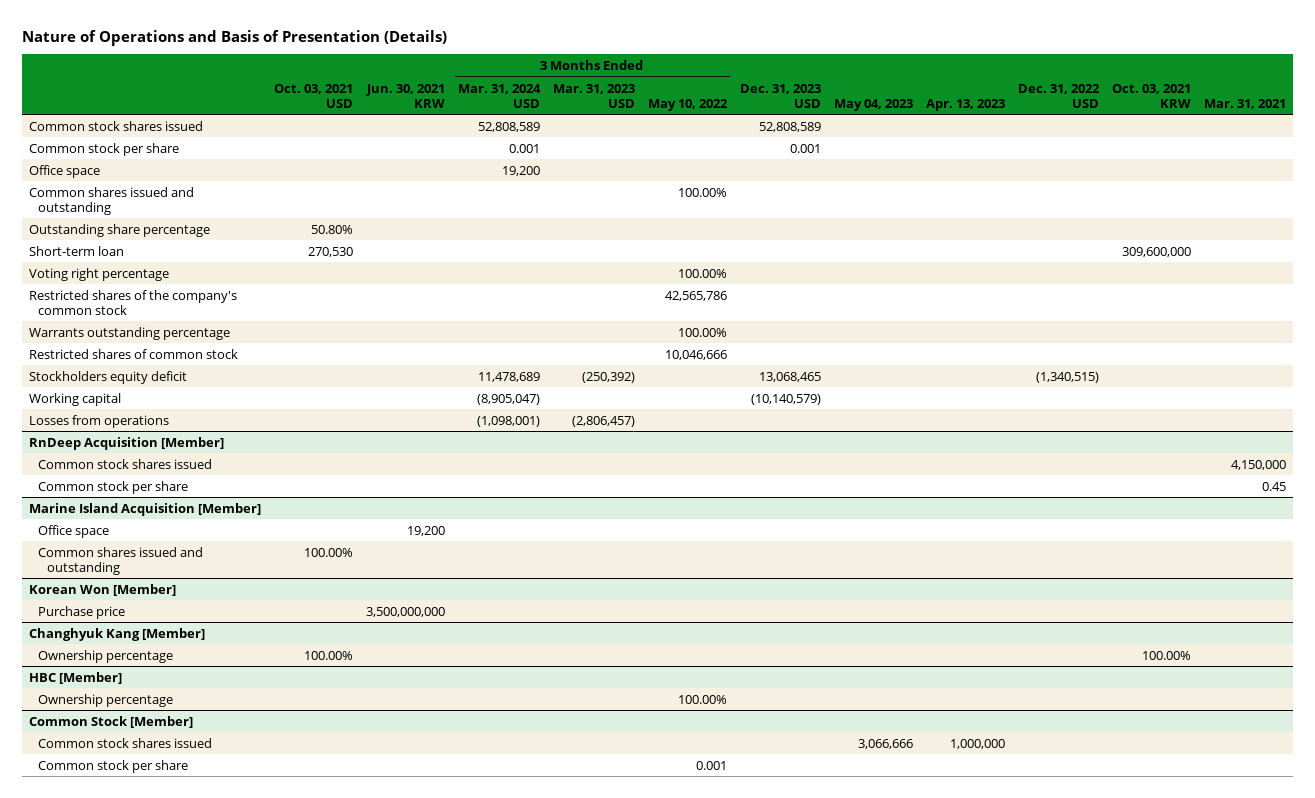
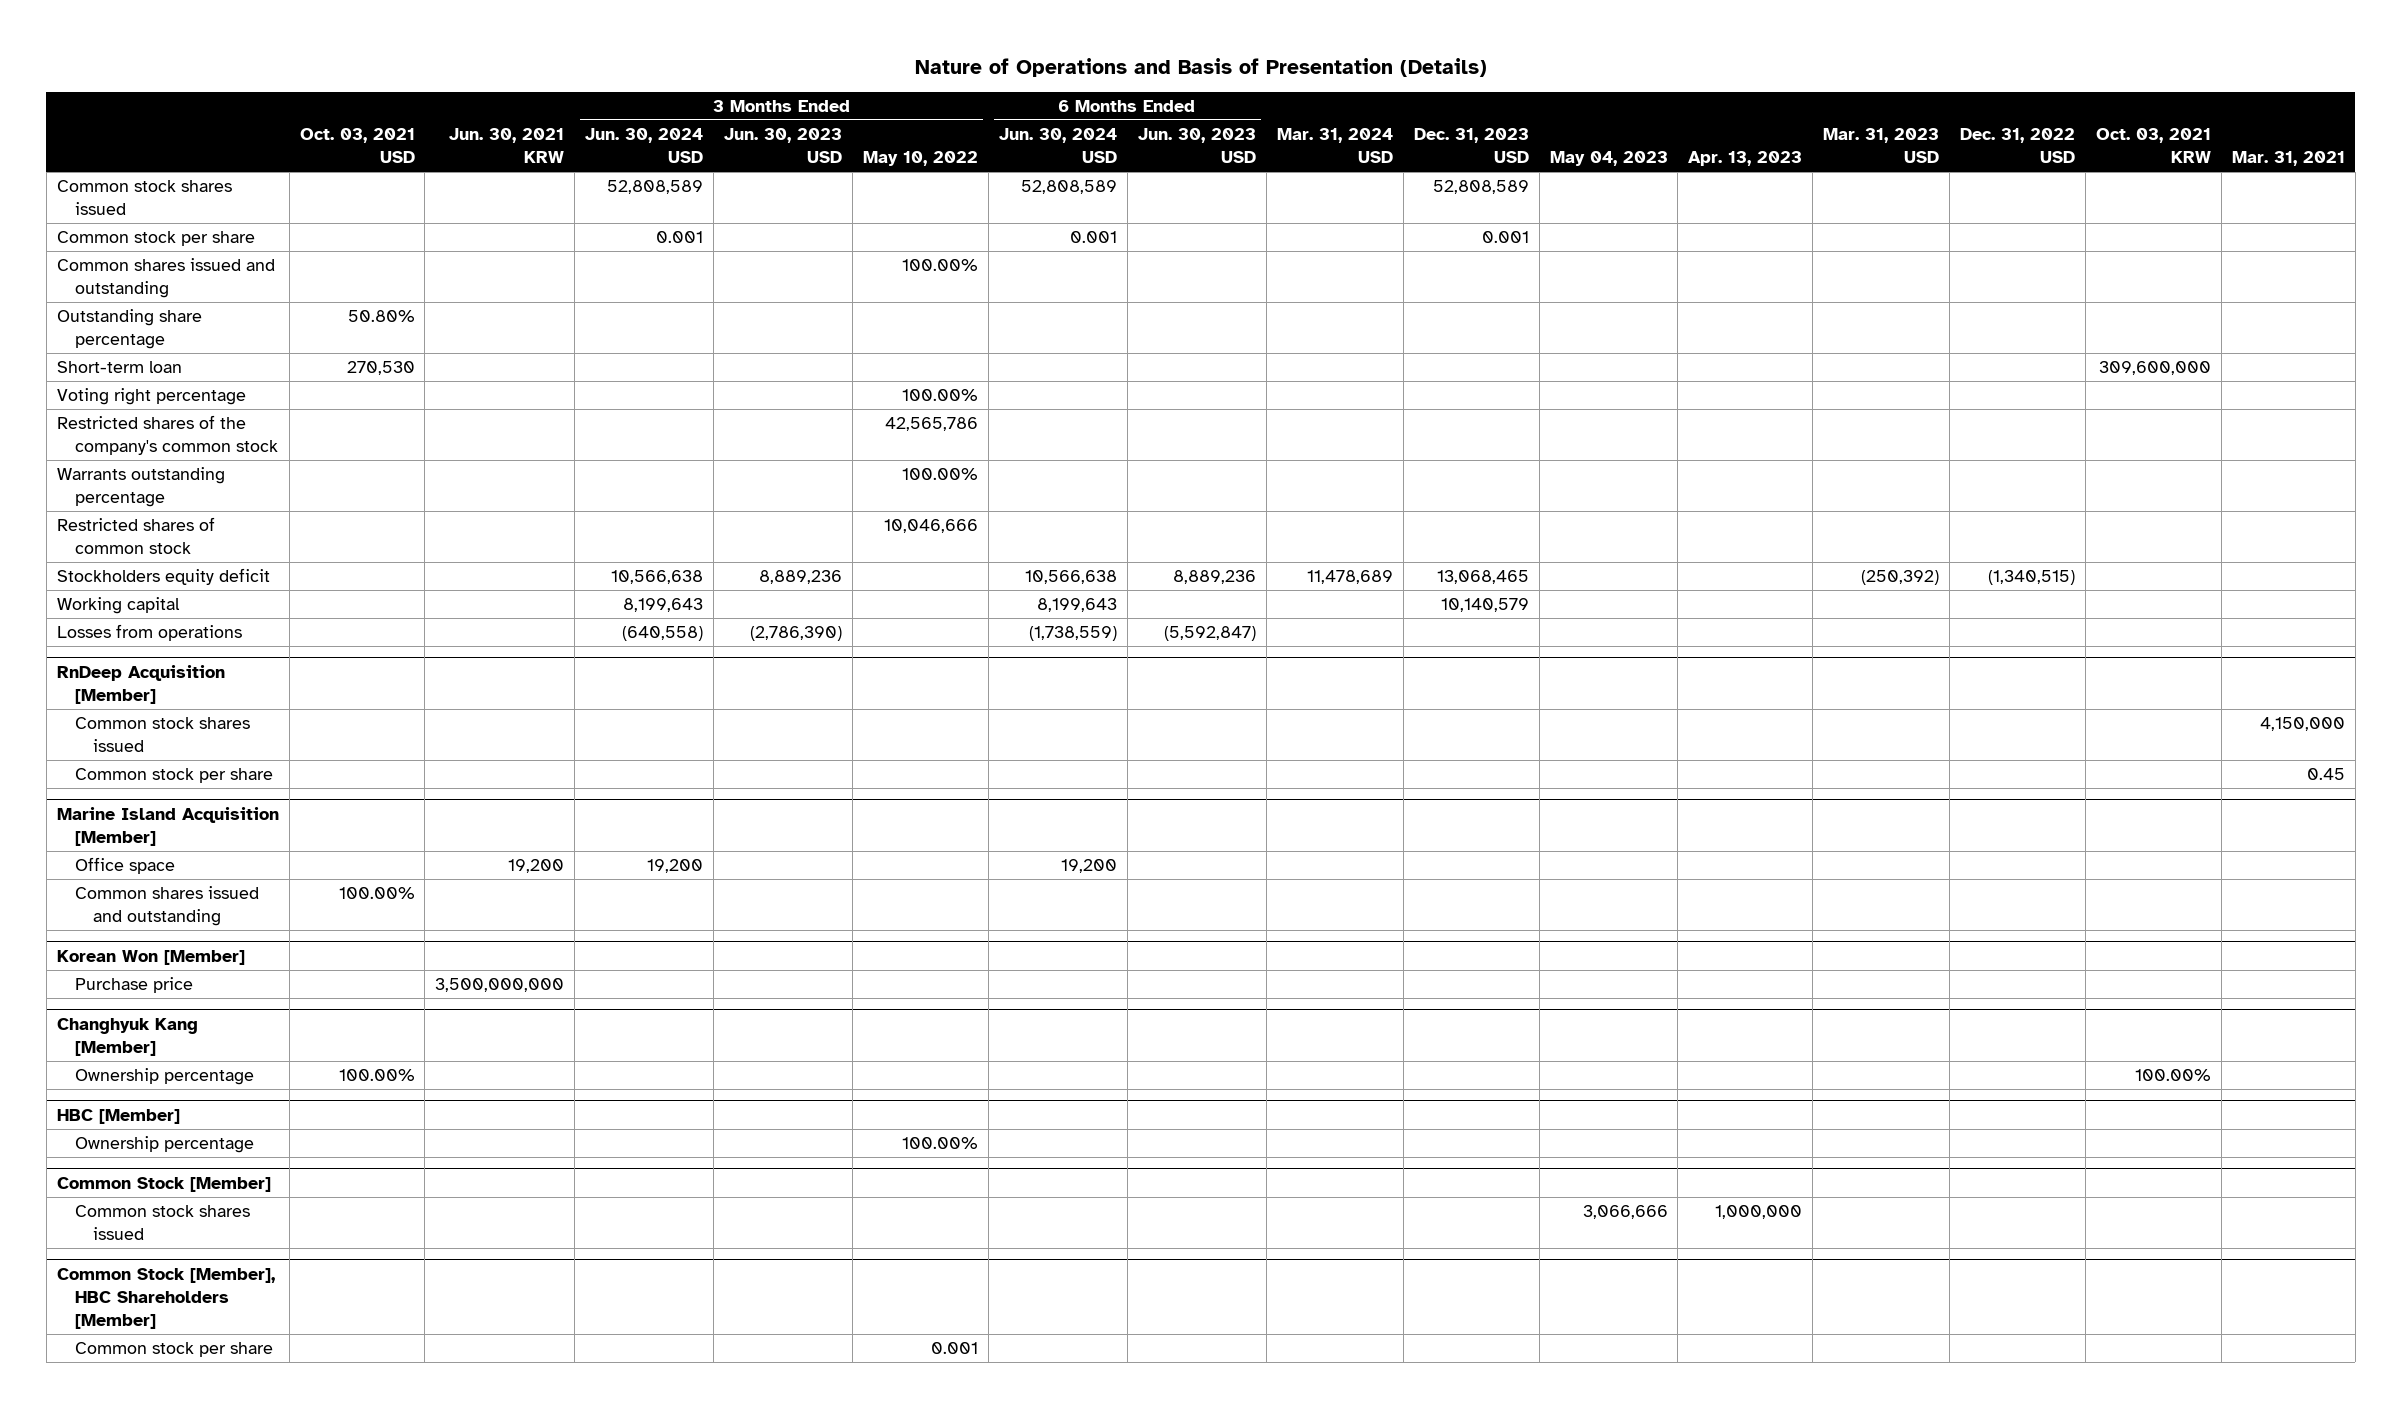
- | Oct. 03, 2021 USD | Jun. 30, 2021 KRW | 3 Months Ended Mar. 31, 2024 USD | 3 Months Ended Mar. 31, 2023 USD | 3 Months Ended May 10, 2022 | Dec. 31, 2023 USD | May 04, 2023 | Apr. 13, 2023 | Dec. 31, 2022 USD | Oct. 03, 2021 KRW | Mar. 31, 2021
+ | Oct. 03, 2021 USD | Jun. 30, 2021 KRW | 3 Months Ended Jun. 30, 2024 USD | 3 Months Ended Jun. 30, 2023 USD | 3 Months Ended May 10, 2022 | 6 Months Ended Jun. 30, 2024 USD | 6 Months Ended Jun. 30, 2023 USD | Mar. 31, 2024 USD | Dec. 31, 2023 USD | May 04, 2023 | Apr. 13, 2023 | Mar. 31, 2023 USD | Dec. 31, 2022 USD | Oct. 03, 2021 KRW | Mar. 31, 2021
- Office space | | | 19,200 | | | | | | | |
- Working capital | | | (8,905,047) | | | (10,140,579) | | | | |
+ Working capital | | | 8,199,643 | | | 8,199,643 | | | 10,140,579 | | | | | |
@ Common Stock [Member]
- Common stock per share | | | | | 0.001 | | | | | |
+ Common Stock [Member], HBC Shareholders [Member]
+ Common stock per share | | | | | 0.001 | | | | | | | | | |

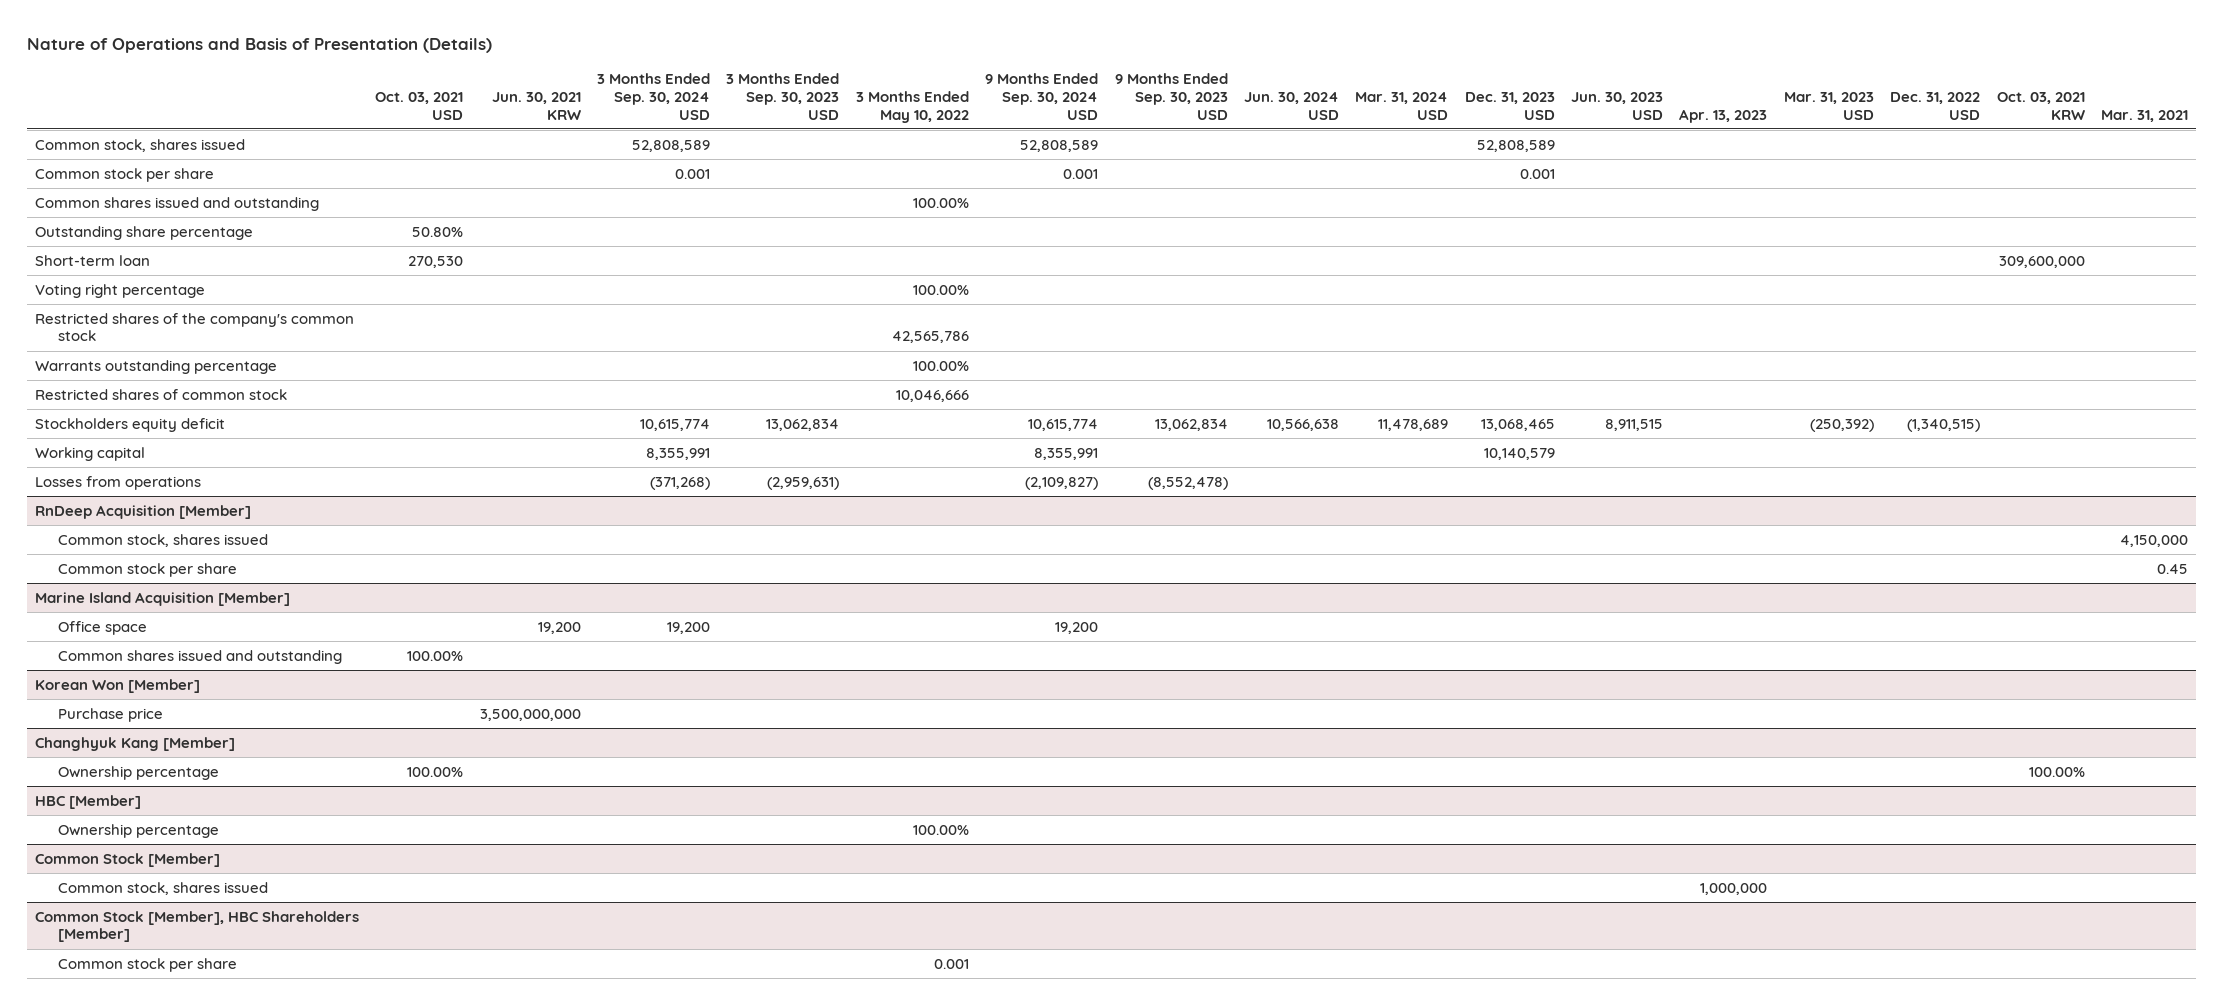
- | Oct. 03, 2021 USD | Jun. 30, 2021 KRW | 3 Months Ended Jun. 30, 2024 USD | 3 Months Ended Jun. 30, 2023 USD | 3 Months Ended May 10, 2022 | 6 Months Ended Jun. 30, 2024 USD | 6 Months Ended Jun. 30, 2023 USD | Mar. 31, 2024 USD | Dec. 31, 2023 USD | May 04, 2023 | Apr. 13, 2023 | Mar. 31, 2023 USD | Dec. 31, 2022 USD | Oct. 03, 2021 KRW | Mar. 31, 2021
+ | Oct. 03, 2021 USD | Jun. 30, 2021 KRW | 3 Months Ended Sep. 30, 2024 USD | 3 Months Ended Sep. 30, 2023 USD | 3 Months Ended May 10, 2022 | 9 Months Ended Sep. 30, 2024 USD | 9 Months Ended Sep. 30, 2023 USD | Jun. 30, 2024 USD | Mar. 31, 2024 USD | Dec. 31, 2023 USD | Jun. 30, 2023 USD | Apr. 13, 2023 | Mar. 31, 2023 USD | Dec. 31, 2022 USD | Oct. 03, 2021 KRW | Mar. 31, 2021
- Common stock shares issued | | | 52,808,589 | | | 52,808,589 | | | 52,808,589 | | | | | |
+ Common stock, shares issued | | | 52,808,589 | | | 52,808,589 | | | | 52,808,589 | | | | | |
@ RnDeep Acquisition [Member]
- Common stock shares issued | | | | | | | | | | | | | | | 4,150,000
+ Common stock, shares issued | | | | | | | | | | | | | | | | 4,150,000
@ Common Stock [Member]
- Common stock shares issued | | | | | | | | | | 3,066,666 | 1,000,000 | | | |
+ Common stock, shares issued | | | | | | | | | | | | 1,000,000 | | | |

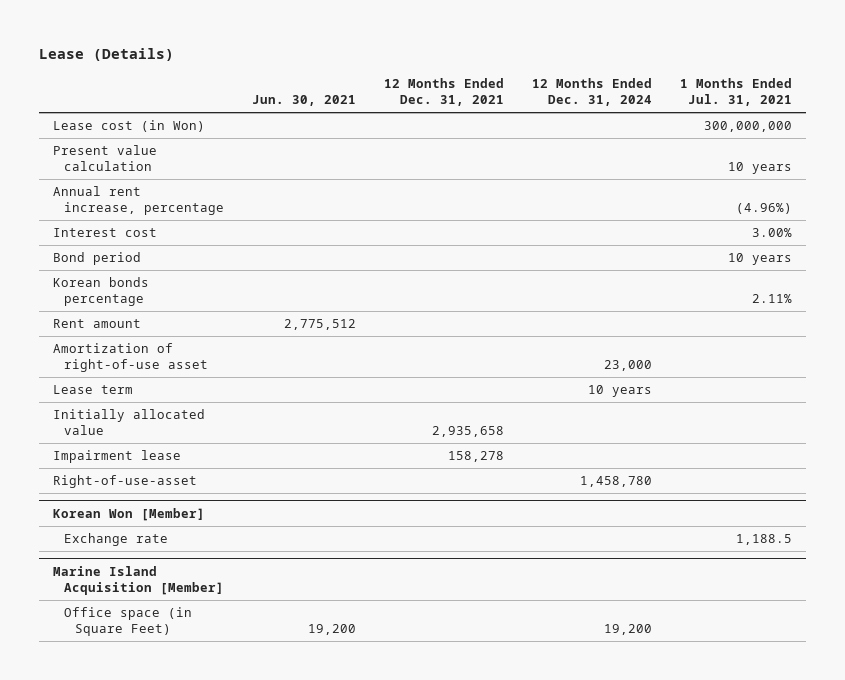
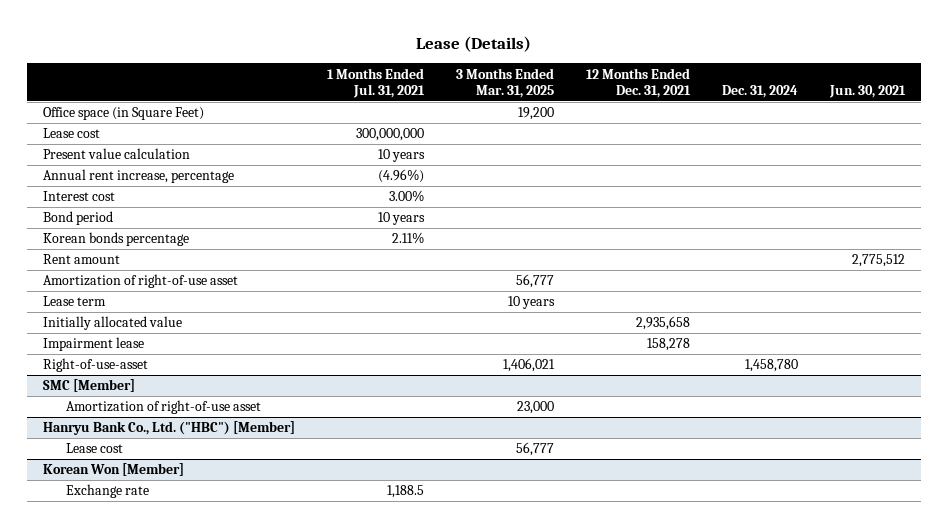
- | Jun. 30, 2021 | 12 Months Ended Dec. 31, 2021 | 12 Months Ended Dec. 31, 2024 | 1 Months Ended Jul. 31, 2021
+ | 1 Months Ended Jul. 31, 2021 | 3 Months Ended Mar. 31, 2025 | 12 Months Ended Dec. 31, 2021 | Dec. 31, 2024 | Jun. 30, 2021
- Lease cost (in Won) | | | | 300,000,000
+ Office space (in Square Feet) | | 19,200 | | |
+ Lease cost | 300,000,000 | | | |
+ SMC [Member]
+ Amortization of right-of-use asset | | 23,000 | | |
+ Hanryu Bank Co., Ltd. ("HBC") [Member]
+ Lease cost | | 56,777 | | |
- Marine Island Acquisition [Member]
- Office space (in Square Feet) | 19,200 | | 19,200 |

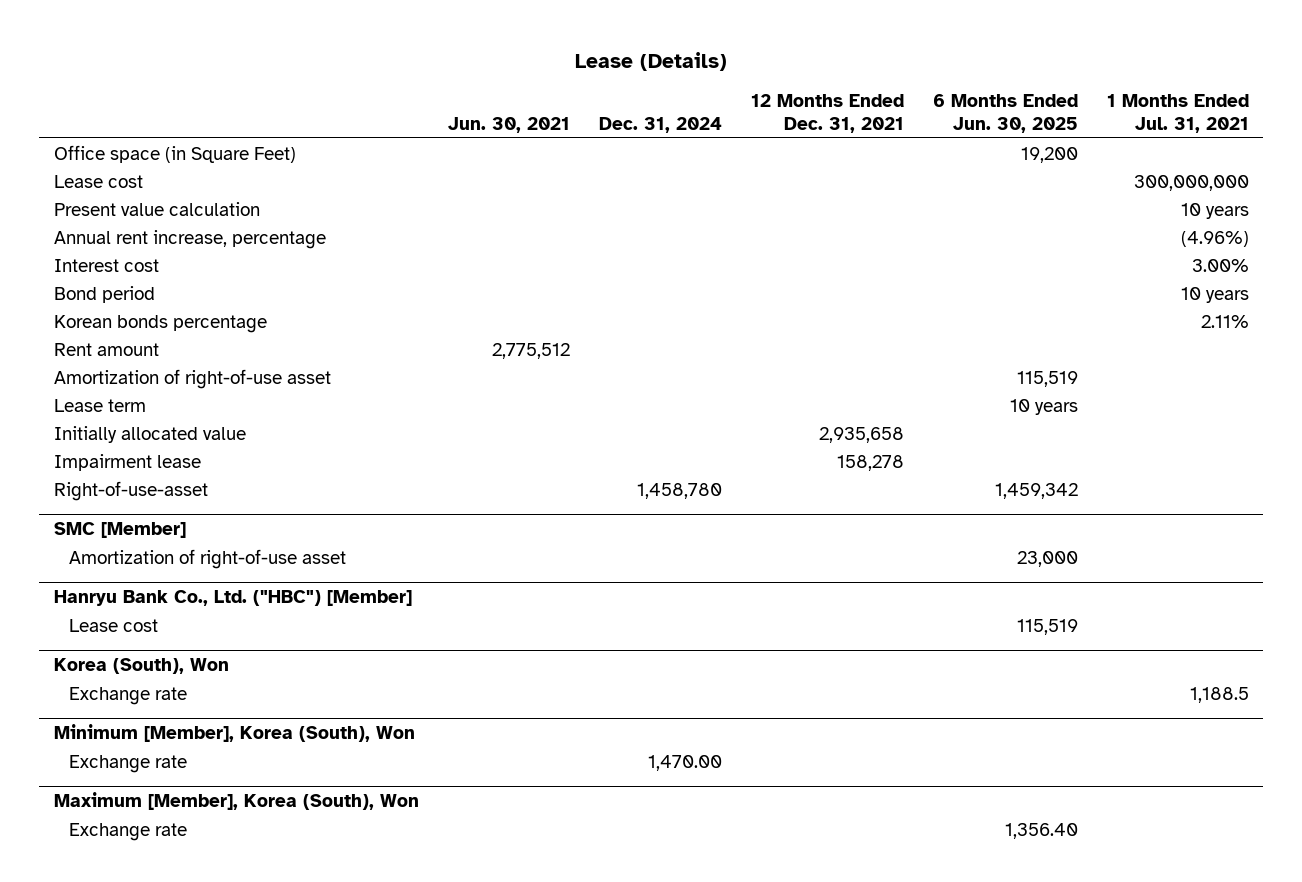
- | 1 Months Ended Jul. 31, 2021 | 3 Months Ended Mar. 31, 2025 | 12 Months Ended Dec. 31, 2021 | Dec. 31, 2024 | Jun. 30, 2021
+ | Jun. 30, 2021 | Dec. 31, 2024 | 12 Months Ended Dec. 31, 2021 | 6 Months Ended Jun. 30, 2025 | 1 Months Ended Jul. 31, 2021
- Korean Won [Member]
+ Korea (South), Won
+ Minimum [Member], Korea (South), Won
+ Exchange rate | | 1,470.00 | | |
+ Maximum [Member], Korea (South), Won
+ Exchange rate | | | | 1,356.40 |

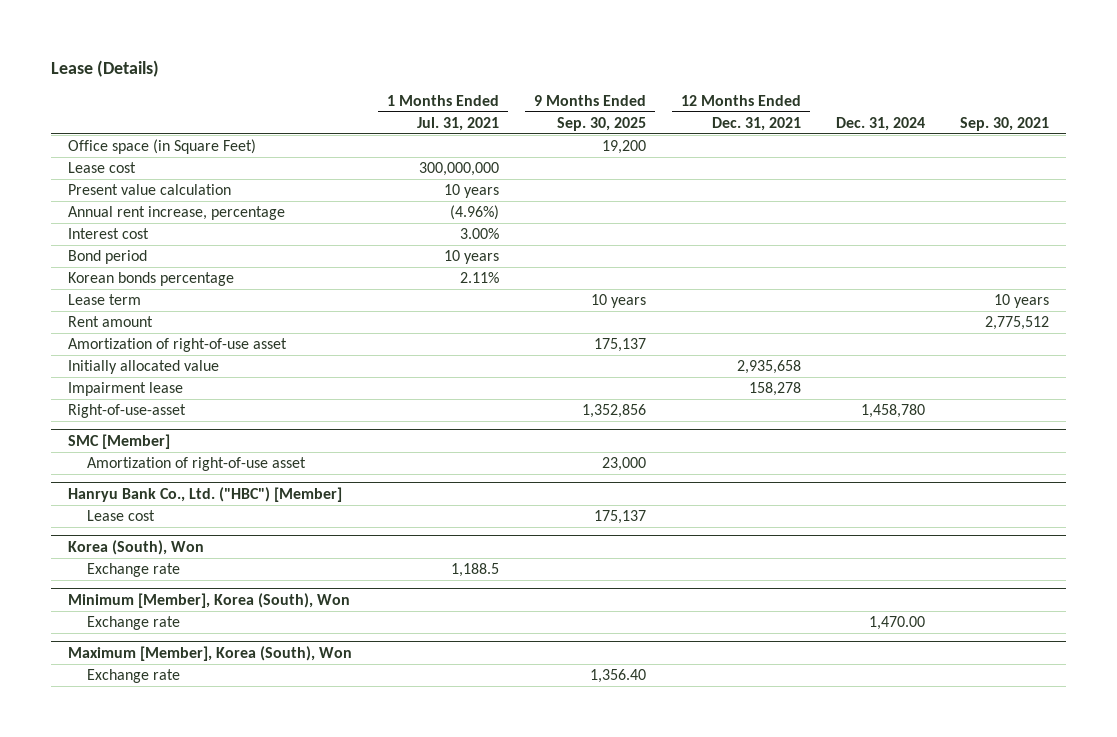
- | Jun. 30, 2021 | Dec. 31, 2024 | 12 Months Ended Dec. 31, 2021 | 6 Months Ended Jun. 30, 2025 | 1 Months Ended Jul. 31, 2021
+ | 1 Months Ended Jul. 31, 2021 | 9 Months Ended Sep. 30, 2025 | 12 Months Ended Dec. 31, 2021 | Dec. 31, 2024 | Sep. 30, 2021
moved up: Lease term | | 10 years | | | 10 years

